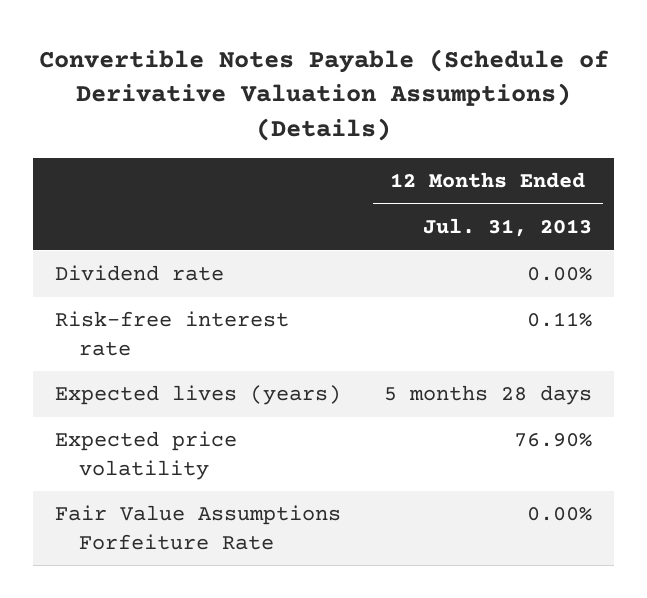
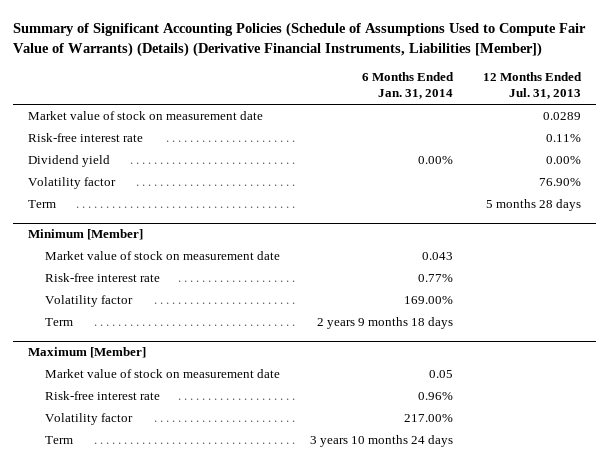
- Convertible Notes Payable (Schedule of Derivative Valuation Assumptions) (Details)
+ Summary of Significant Accounting Policies (Schedule of Assumptions Used to Compute Fair Value of Warrants) (Details) (Derivative Financial Instruments, Liabilities [Member])
- | 12 Months Ended Jul. 31, 2013
+ | 6 Months Ended Jan. 31, 2014 | 12 Months Ended Jul. 31, 2013
- Dividend rate | 0.00%
+ Market value of stock on measurement date | | 0.0289
- Expected lives (years) | 5 months 28 days
- Expected price volatility | 76.90%
- Fair Value Assumptions Forfeiture Rate | 0.00%
+ Dividend yield | 0.00% | 0.00%
+ Volatility factor | | 76.90%
+ Term | | 5 months 28 days
+ Minimum [Member]
+ Market value of stock on measurement date | 0.043 |
+ Risk-free interest rate | 0.77% |
+ Volatility factor | 169.00% |
+ Term | 2 years 9 months 18 days |
+ Maximum [Member]
+ Market value of stock on measurement date | 0.05 |
+ Risk-free interest rate | 0.96% |
+ Volatility factor | 217.00% |
+ Term | 3 years 10 months 24 days |

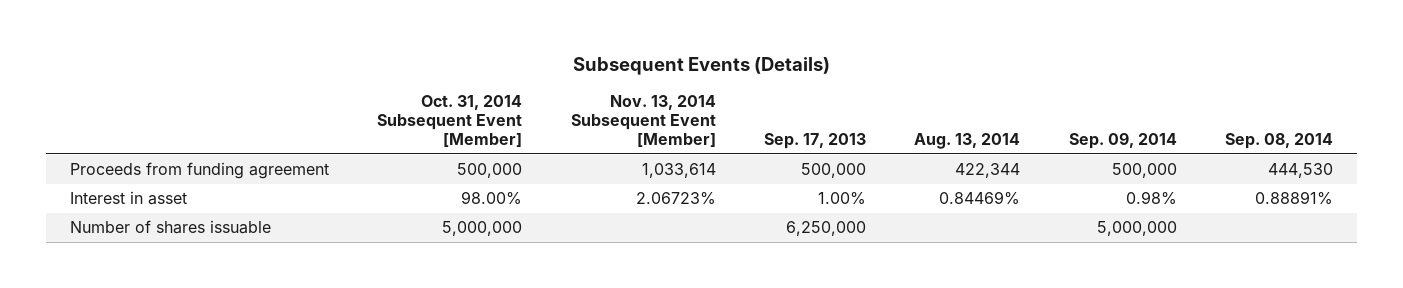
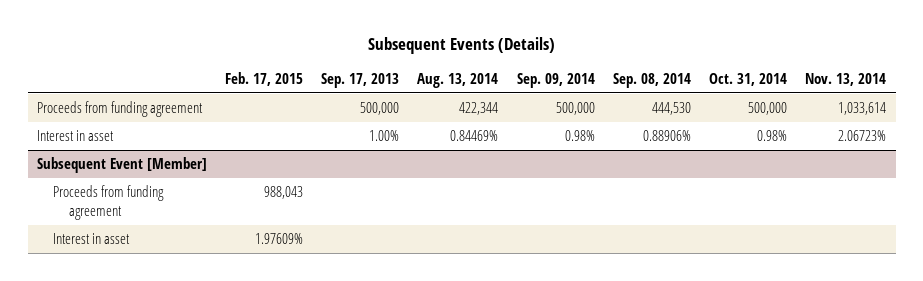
- | Oct. 31, 2014 Subsequent Event [Member] | Nov. 13, 2014 Subsequent Event [Member] | Sep. 17, 2013 | Aug. 13, 2014 | Sep. 09, 2014 | Sep. 08, 2014
+ | Feb. 17, 2015 | Sep. 17, 2013 | Aug. 13, 2014 | Sep. 09, 2014 | Sep. 08, 2014 | Oct. 31, 2014 | Nov. 13, 2014
- Interest in asset | 98.00% | 2.06723% | 1.00% | 0.84469% | 0.98% | 0.88891%
- Number of shares issuable | 5,000,000 | | 6,250,000 | | 5,000,000 |
+ Interest in asset | | 1.00% | 0.84469% | 0.98% | 0.88906% | 0.98% | 2.06723%
+ Subsequent Event [Member]
+ Proceeds from funding agreement | 988,043 | | | | | |
+ Interest in asset | 1.97609% | | | | | |

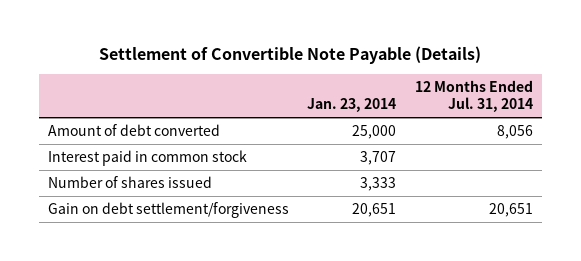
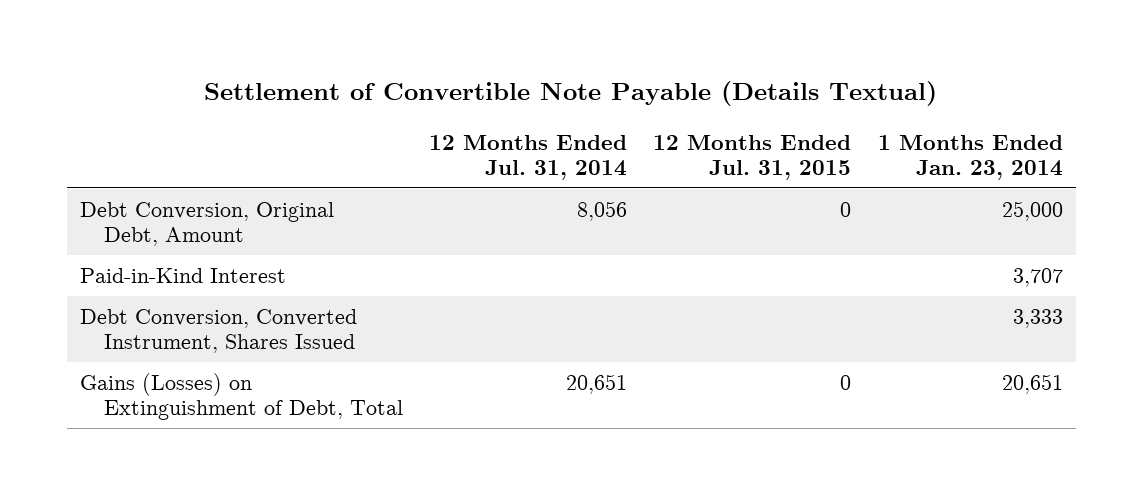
- Settlement of Convertible Note Payable (Details)
+ Settlement of Convertible Note Payable (Details Textual)
- | Jan. 23, 2014 | 12 Months Ended Jul. 31, 2014
+ | 12 Months Ended Jul. 31, 2014 | 12 Months Ended Jul. 31, 2015 | 1 Months Ended Jan. 23, 2014
- Amount of debt converted | 25,000 | 8,056
- Interest paid in common stock | 3,707 |
- Number of shares issued | 3,333 |
- Gain on debt settlement/forgiveness | 20,651 | 20,651
+ Debt Conversion, Original Debt, Amount | 8,056 | 0 | 25,000
+ Paid-in-Kind Interest | | | 3,707
+ Debt Conversion, Converted Instrument, Shares Issued | | | 3,333
+ Gains (Losses) on Extinguishment of Debt, Total | 20,651 | 0 | 20,651

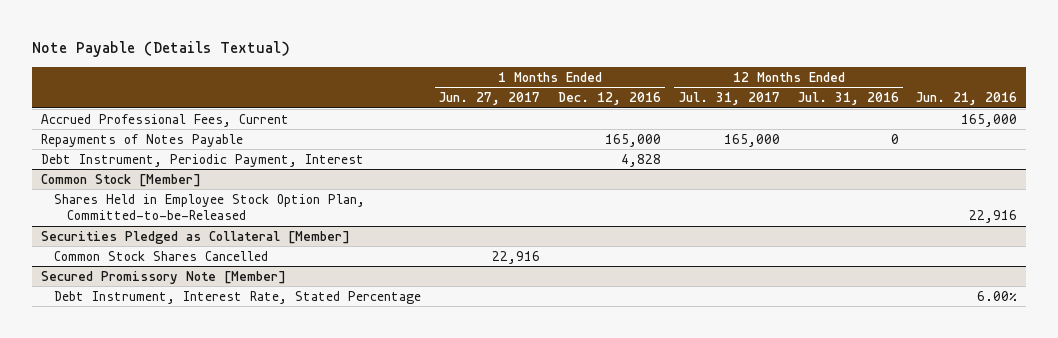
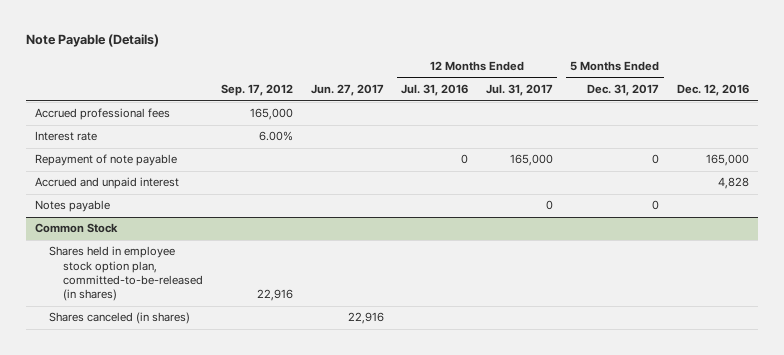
- Note Payable (Details Textual)
+ Note Payable (Details)
- | 1 Months Ended Jun. 27, 2017 | 1 Months Ended Dec. 12, 2016 | 12 Months Ended Jul. 31, 2017 | 12 Months Ended Jul. 31, 2016 | Jun. 21, 2016
+ | Sep. 17, 2012 | Jun. 27, 2017 | 12 Months Ended Jul. 31, 2016 | 12 Months Ended Jul. 31, 2017 | 5 Months Ended Dec. 31, 2017 | Dec. 12, 2016
- Accrued Professional Fees, Current | | | | | 165,000
- Repayments of Notes Payable | | 165,000 | 165,000 | 0 |
- Debt Instrument, Periodic Payment, Interest | | 4,828 | | |
- Common Stock [Member]
- Shares Held in Employee Stock Option Plan, Committed-to-be-Released | | | | | 22,916
- Securities Pledged as Collateral [Member]
- Common Stock Shares Cancelled | 22,916 | | | |
- Secured Promissory Note [Member]
- Debt Instrument, Interest Rate, Stated Percentage | | | | | 6.00%
+ Accrued professional fees | 165,000 | | | | |
+ Interest rate | 6.00% | | | | |
+ Repayment of note payable | | | 0 | 165,000 | 0 | 165,000
+ Accrued and unpaid interest | | | | | | 4,828
+ Notes payable | | | | 0 | 0 |
+ Common Stock
+ Shares held in employee stock option plan, committed-to-be-released (in shares) | 22,916 | | | | |
+ Shares canceled (in shares) | | 22,916 | | | |

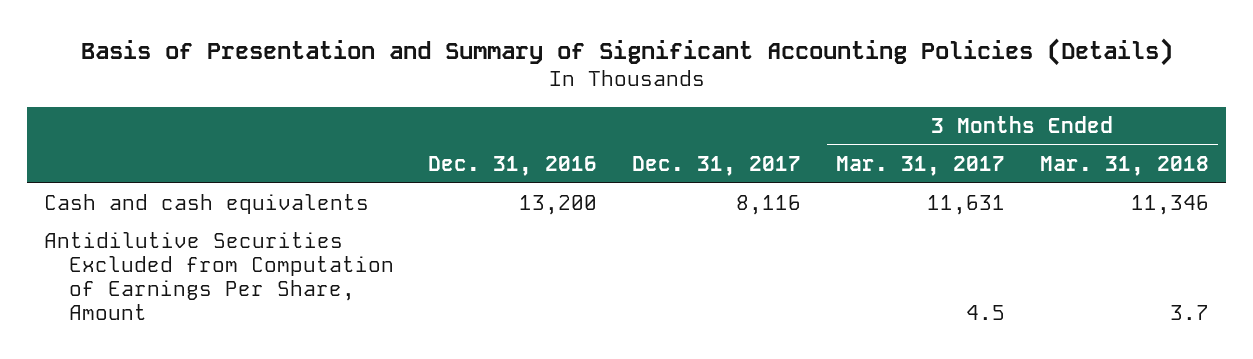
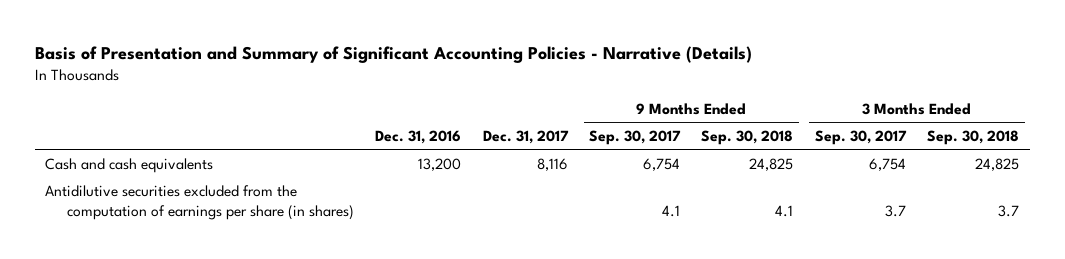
- Basis of Presentation and Summary of Significant Accounting Policies (Details)
+ Basis of Presentation and Summary of Significant Accounting Policies - Narrative (Details)
- | Dec. 31, 2016 | Dec. 31, 2017 | 3 Months Ended Mar. 31, 2017 | 3 Months Ended Mar. 31, 2018
+ | Dec. 31, 2016 | Dec. 31, 2017 | 9 Months Ended Sep. 30, 2017 | 9 Months Ended Sep. 30, 2018 | 3 Months Ended Sep. 30, 2017 | 3 Months Ended Sep. 30, 2018
- Antidilutive Securities Excluded from Computation of Earnings Per Share, Amount | | | 4.5 | 3.7
+ Antidilutive securities excluded from the computation of earnings per share (in shares) | | | 4.1 | 4.1 | 3.7 | 3.7

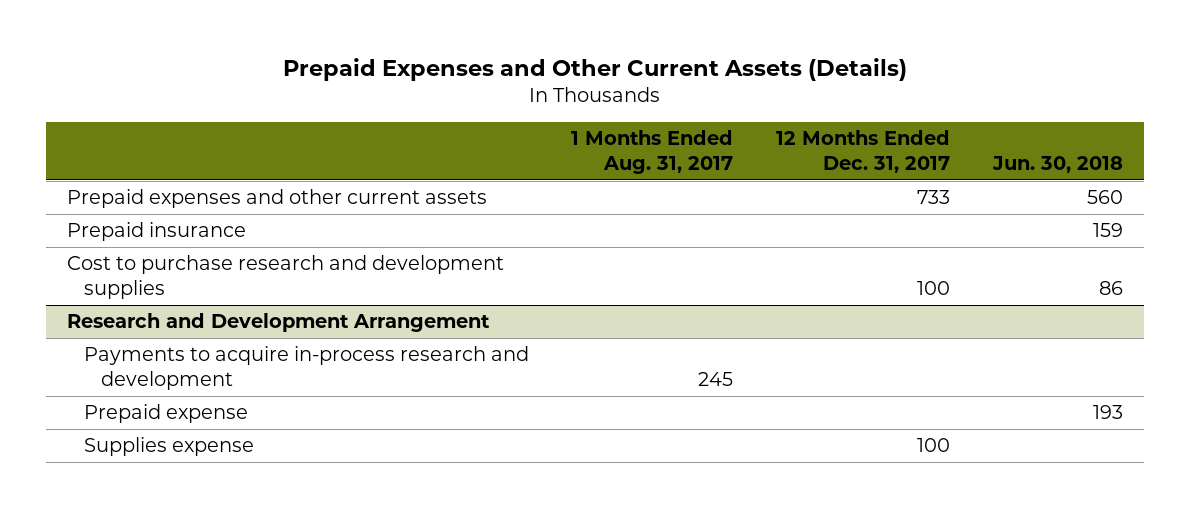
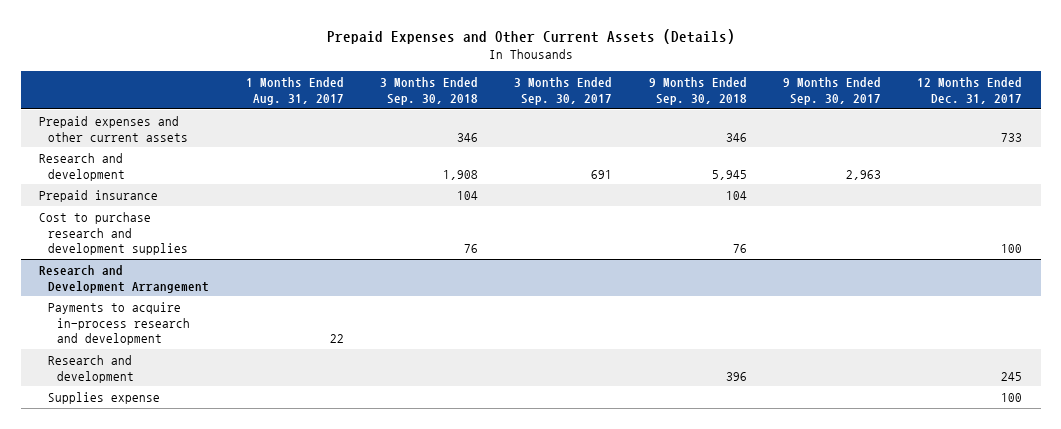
- | 1 Months Ended Aug. 31, 2017 | 12 Months Ended Dec. 31, 2017 | Jun. 30, 2018
+ | 1 Months Ended Aug. 31, 2017 | 3 Months Ended Sep. 30, 2018 | 3 Months Ended Sep. 30, 2017 | 9 Months Ended Sep. 30, 2018 | 9 Months Ended Sep. 30, 2017 | 12 Months Ended Dec. 31, 2017
+ Research and development | | 1,908 | 691 | 5,945 | 2,963 |
@ Research and Development Arrangement
- Payments to acquire in-process research and development | 245 | |
- Prepaid expense | | | 193
+ Payments to acquire in-process research and development | 22 | | | | |
+ Research and development | | | | 396 | | 245

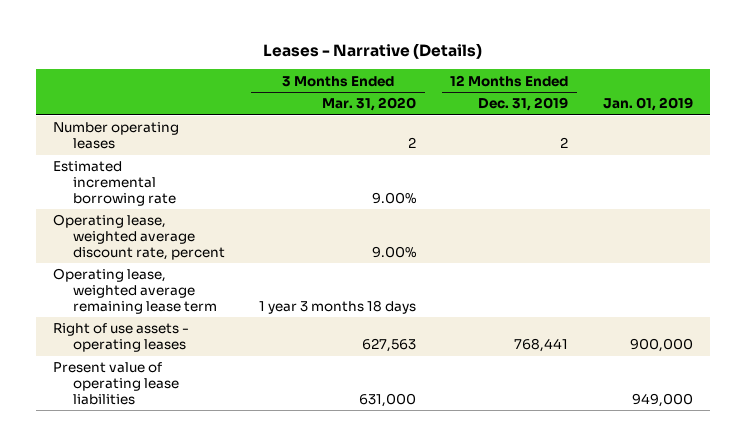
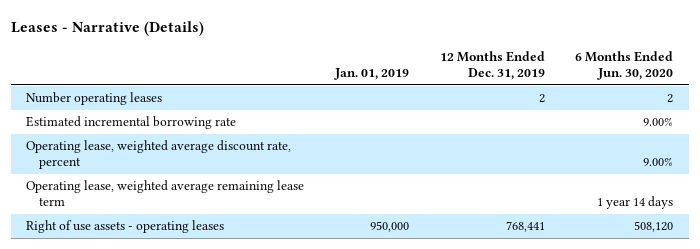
- | 3 Months Ended Mar. 31, 2020 | 12 Months Ended Dec. 31, 2019 | Jan. 01, 2019
+ | Jan. 01, 2019 | 12 Months Ended Dec. 31, 2019 | 6 Months Ended Jun. 30, 2020
- Right of use assets - operating leases | 627,563 | 768,441 | 900,000
- Present value of operating lease liabilities | 631,000 | | 949,000
+ Right of use assets - operating leases | 950,000 | 768,441 | 508,120

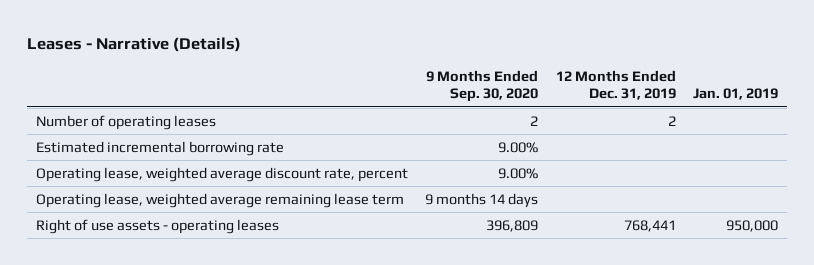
- | Jan. 01, 2019 | 12 Months Ended Dec. 31, 2019 | 6 Months Ended Jun. 30, 2020
+ | 9 Months Ended Sep. 30, 2020 | 12 Months Ended Dec. 31, 2019 | Jan. 01, 2019
- Number operating leases | | 2 | 2
+ Number of operating leases | 2 | 2 |

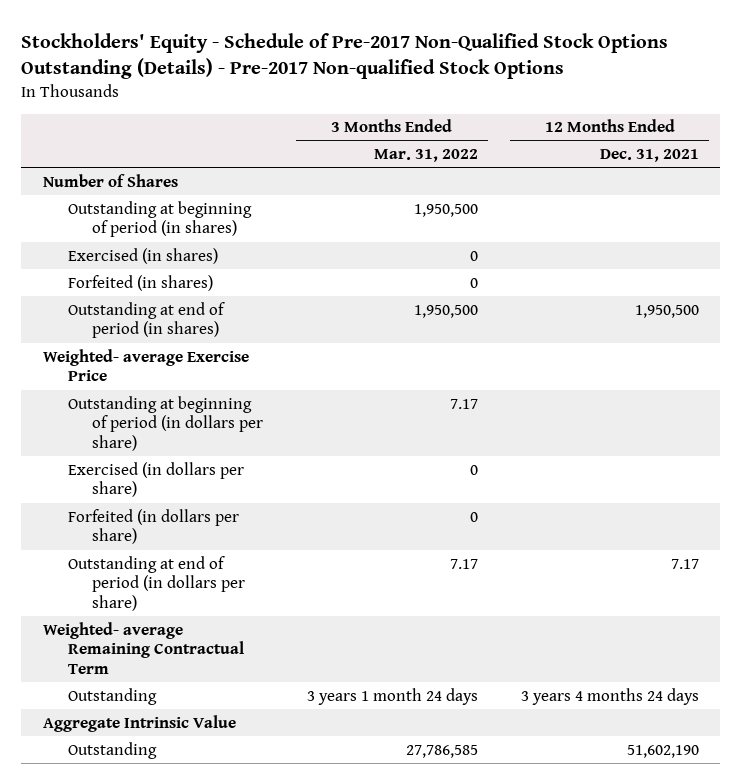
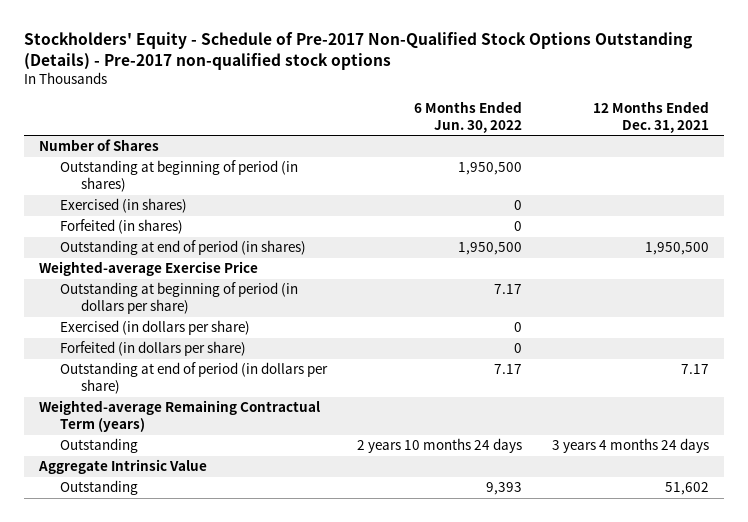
- Stockholders' Equity - Schedule of Pre-2017 Non-Qualified Stock Options Outstanding (Details) - Pre-2017 Non-qualified Stock Options
+ Stockholders' Equity - Schedule of Pre-2017 Non-Qualified Stock Options Outstanding (Details) - Pre-2017 non-qualified stock options
- | 3 Months Ended Mar. 31, 2022 | 12 Months Ended Dec. 31, 2021
+ | 6 Months Ended Jun. 30, 2022 | 12 Months Ended Dec. 31, 2021
- Weighted- average Exercise Price
+ Weighted-average Exercise Price
- Weighted- average Remaining Contractual Term
+ Weighted-average Remaining Contractual Term (years)
- Outstanding | 27,786,585 | 51,602,190
+ Outstanding | 9,393 | 51,602

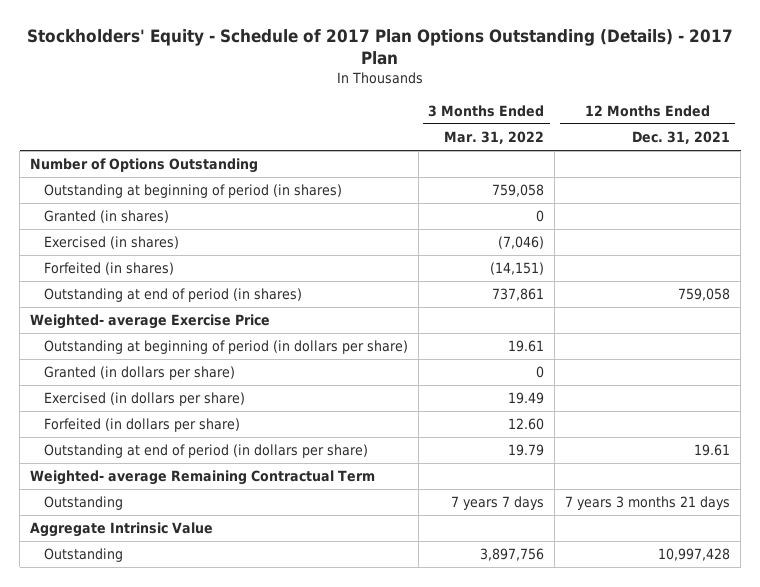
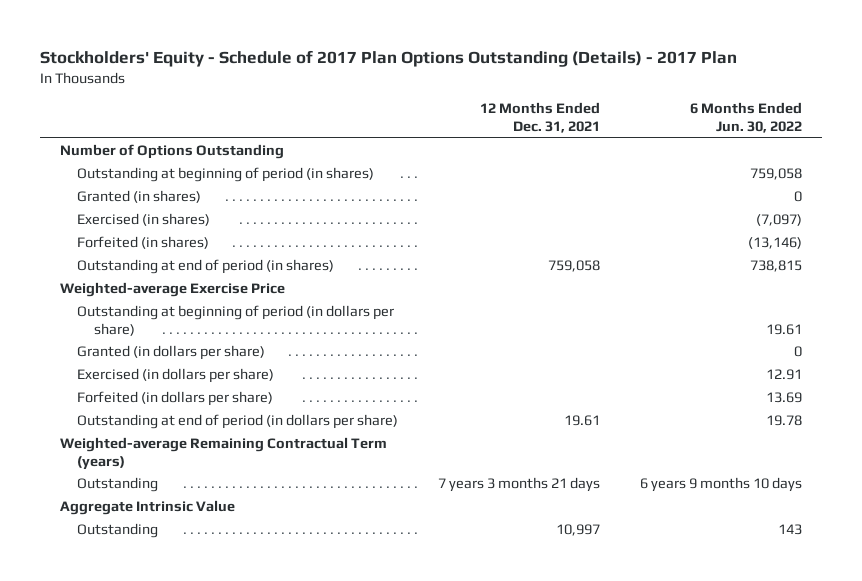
- | 3 Months Ended Mar. 31, 2022 | 12 Months Ended Dec. 31, 2021
+ | 12 Months Ended Dec. 31, 2021 | 6 Months Ended Jun. 30, 2022
- Weighted- average Exercise Price
+ Weighted-average Exercise Price
- Weighted- average Remaining Contractual Term
+ Weighted-average Remaining Contractual Term (years)
- Outstanding | 3,897,756 | 10,997,428
+ Outstanding | 10,997 | 143

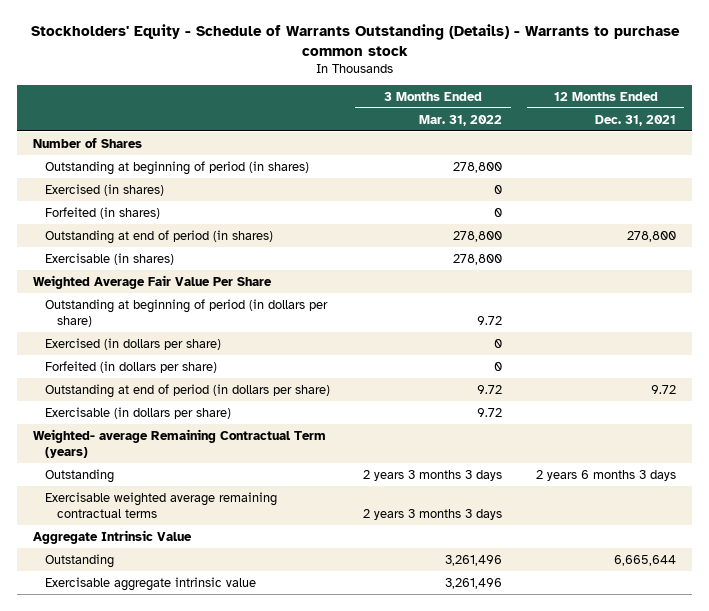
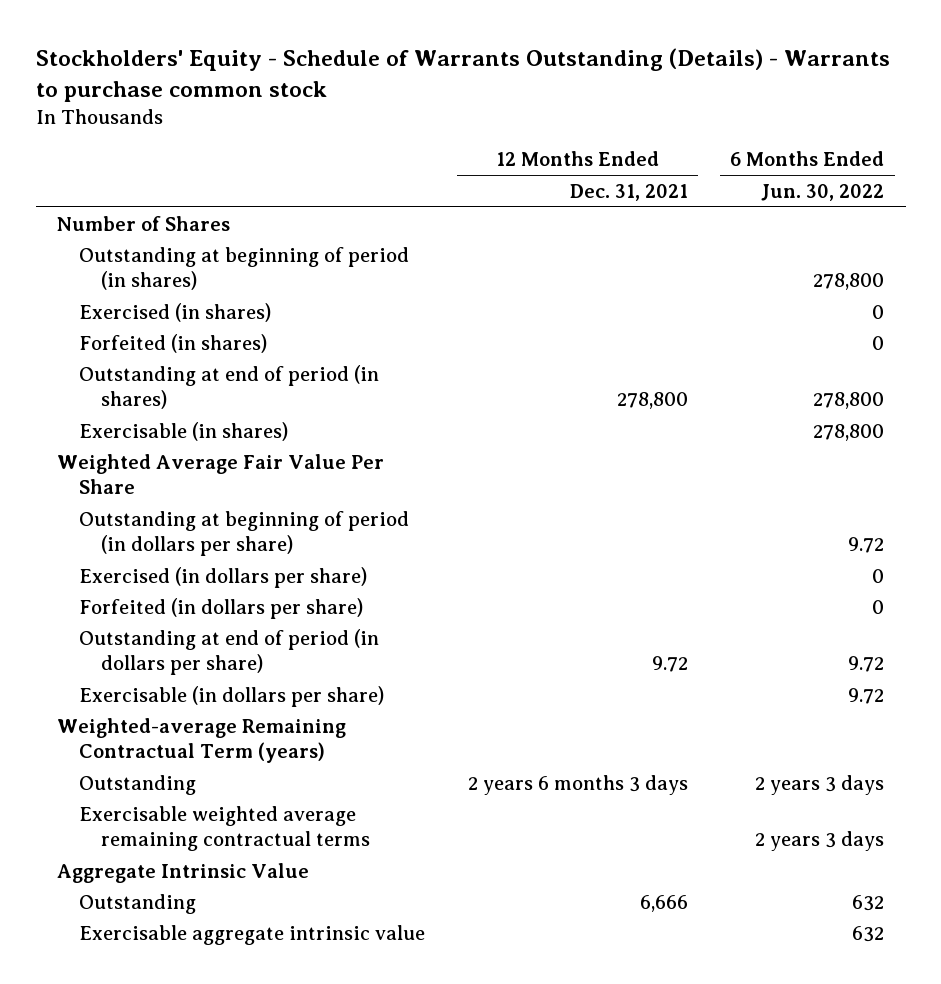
- | 3 Months Ended Mar. 31, 2022 | 12 Months Ended Dec. 31, 2021
+ | 12 Months Ended Dec. 31, 2021 | 6 Months Ended Jun. 30, 2022
- Weighted- average Remaining Contractual Term (years)
+ Weighted-average Remaining Contractual Term (years)
- Outstanding | 3,261,496 | 6,665,644
+ Outstanding | 6,666 | 632

